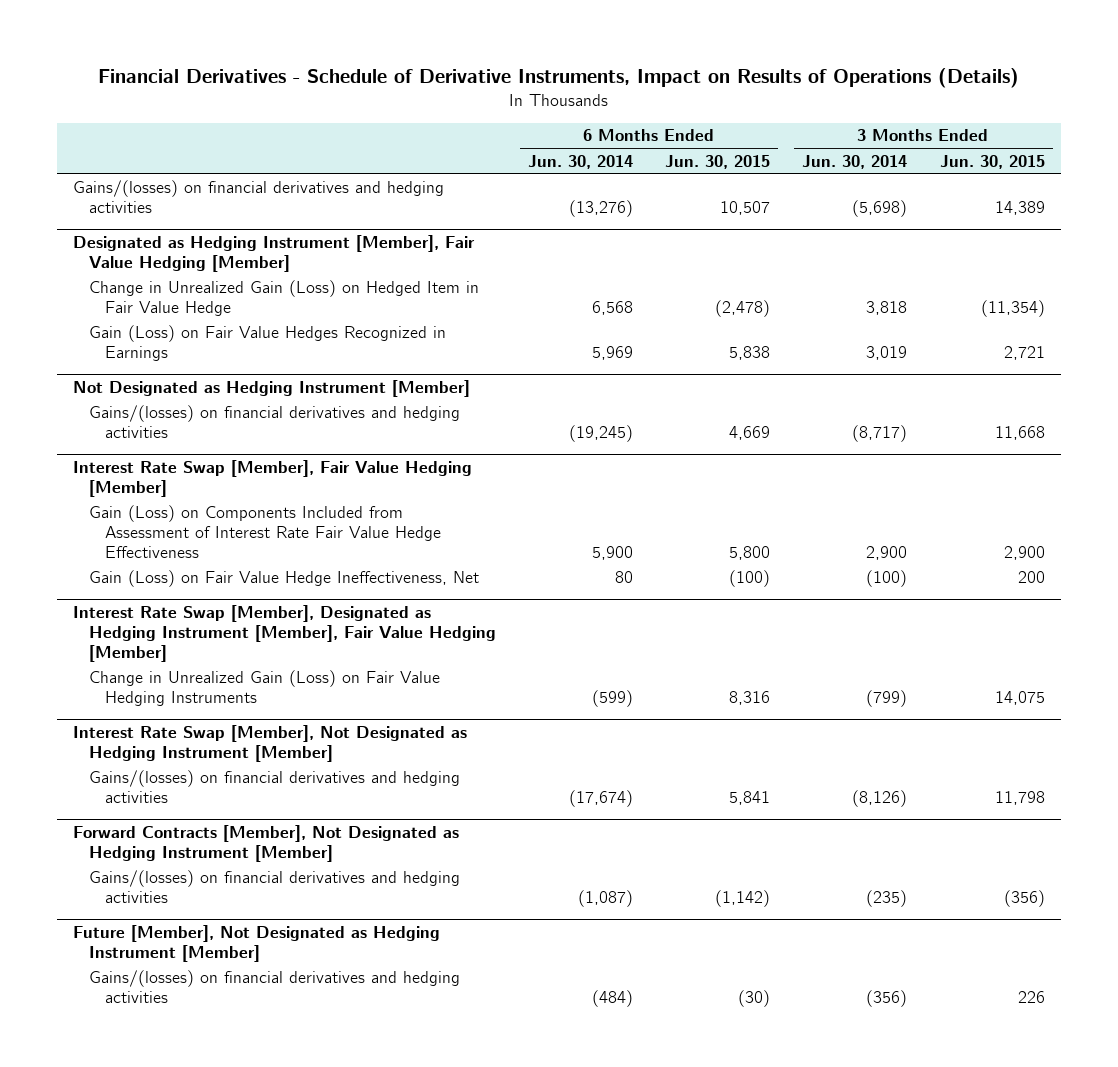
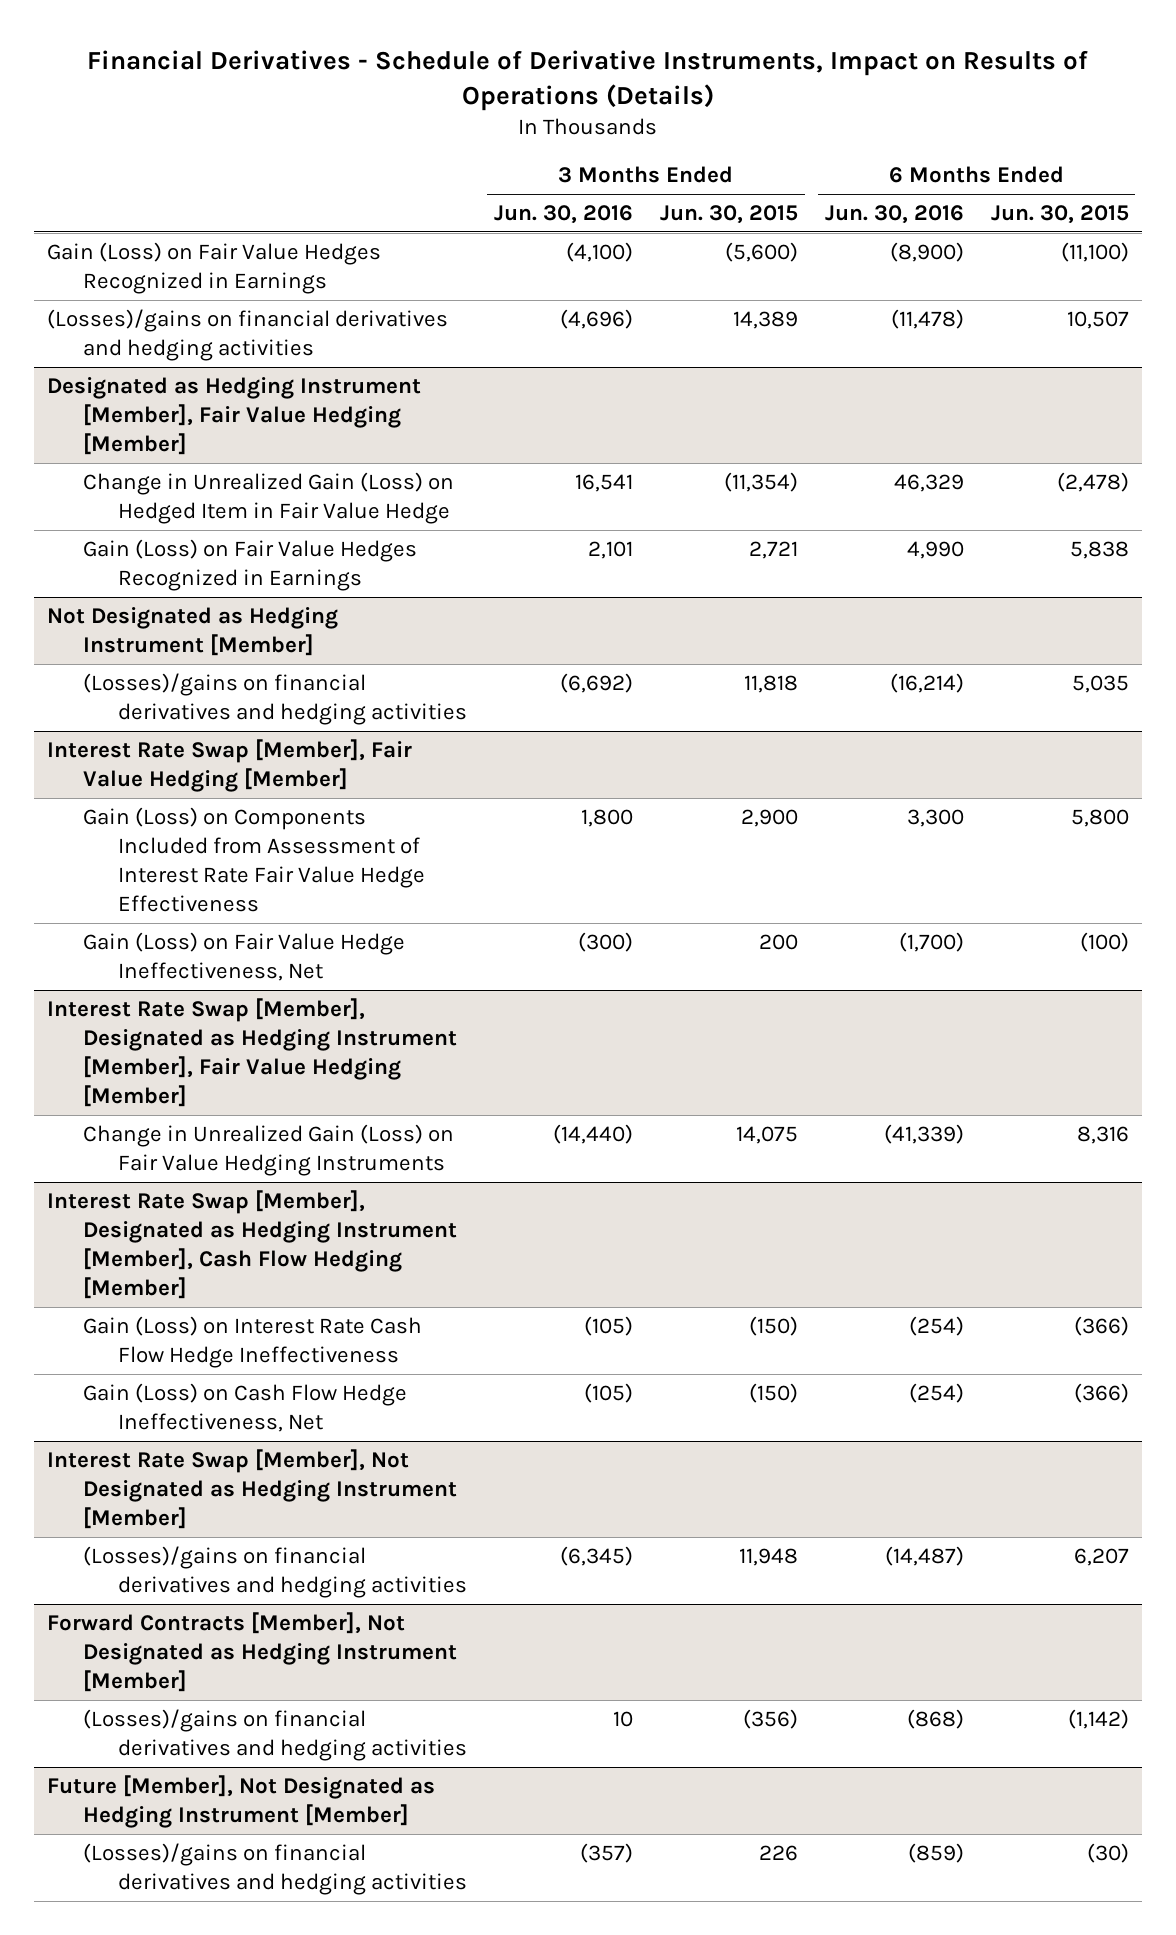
- | 6 Months Ended Jun. 30, 2014 | 6 Months Ended Jun. 30, 2015 | 3 Months Ended Jun. 30, 2014 | 3 Months Ended Jun. 30, 2015
+ | 3 Months Ended Jun. 30, 2016 | 3 Months Ended Jun. 30, 2015 | 6 Months Ended Jun. 30, 2016 | 6 Months Ended Jun. 30, 2015
- Gains/(losses) on financial derivatives and hedging activities | (13,276) | 10,507 | (5,698) | 14,389
+ Gain (Loss) on Fair Value Hedges Recognized in Earnings | (4,100) | (5,600) | (8,900) | (11,100)
+ (Losses)/gains on financial derivatives and hedging activities | (4,696) | 14,389 | (11,478) | 10,507
@ Not Designated as Hedging Instrument [Member]
- Gains/(losses) on financial derivatives and hedging activities | (19,245) | 4,669 | (8,717) | 11,668
+ (Losses)/gains on financial derivatives and hedging activities | (6,692) | 11,818 | (16,214) | 5,035
+ Interest Rate Swap [Member], Designated as Hedging Instrument [Member], Cash Flow Hedging [Member]
+ Gain (Loss) on Interest Rate Cash Flow Hedge Ineffectiveness | (105) | (150) | (254) | (366)
+ Gain (Loss) on Cash Flow Hedge Ineffectiveness, Net | (105) | (150) | (254) | (366)
@ Interest Rate Swap [Member], Not Designated as Hedging Instrument [Member]
- Gains/(losses) on financial derivatives and hedging activities | (17,674) | 5,841 | (8,126) | 11,798
+ (Losses)/gains on financial derivatives and hedging activities | (6,345) | 11,948 | (14,487) | 6,207
@ Forward Contracts [Member], Not Designated as Hedging Instrument [Member]
- Gains/(losses) on financial derivatives and hedging activities | (1,087) | (1,142) | (235) | (356)
+ (Losses)/gains on financial derivatives and hedging activities | 10 | (356) | (868) | (1,142)
@ Future [Member], Not Designated as Hedging Instrument [Member]
- Gains/(losses) on financial derivatives and hedging activities | (484) | (30) | (356) | 226
+ (Losses)/gains on financial derivatives and hedging activities | (357) | 226 | (859) | (30)

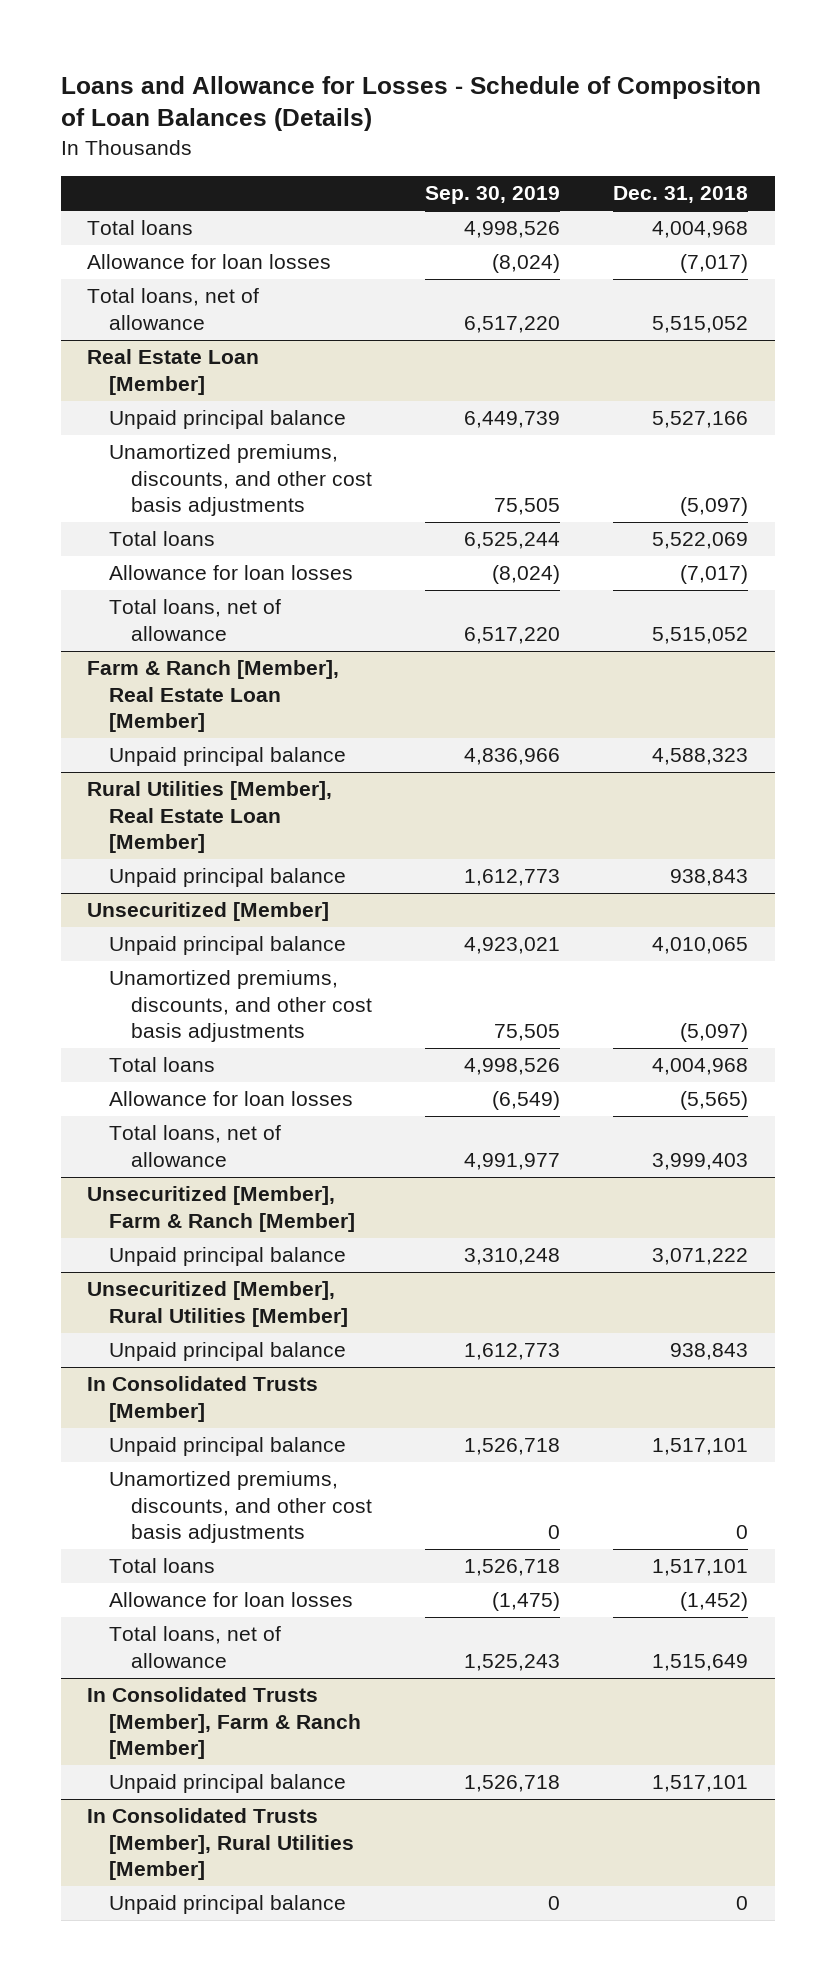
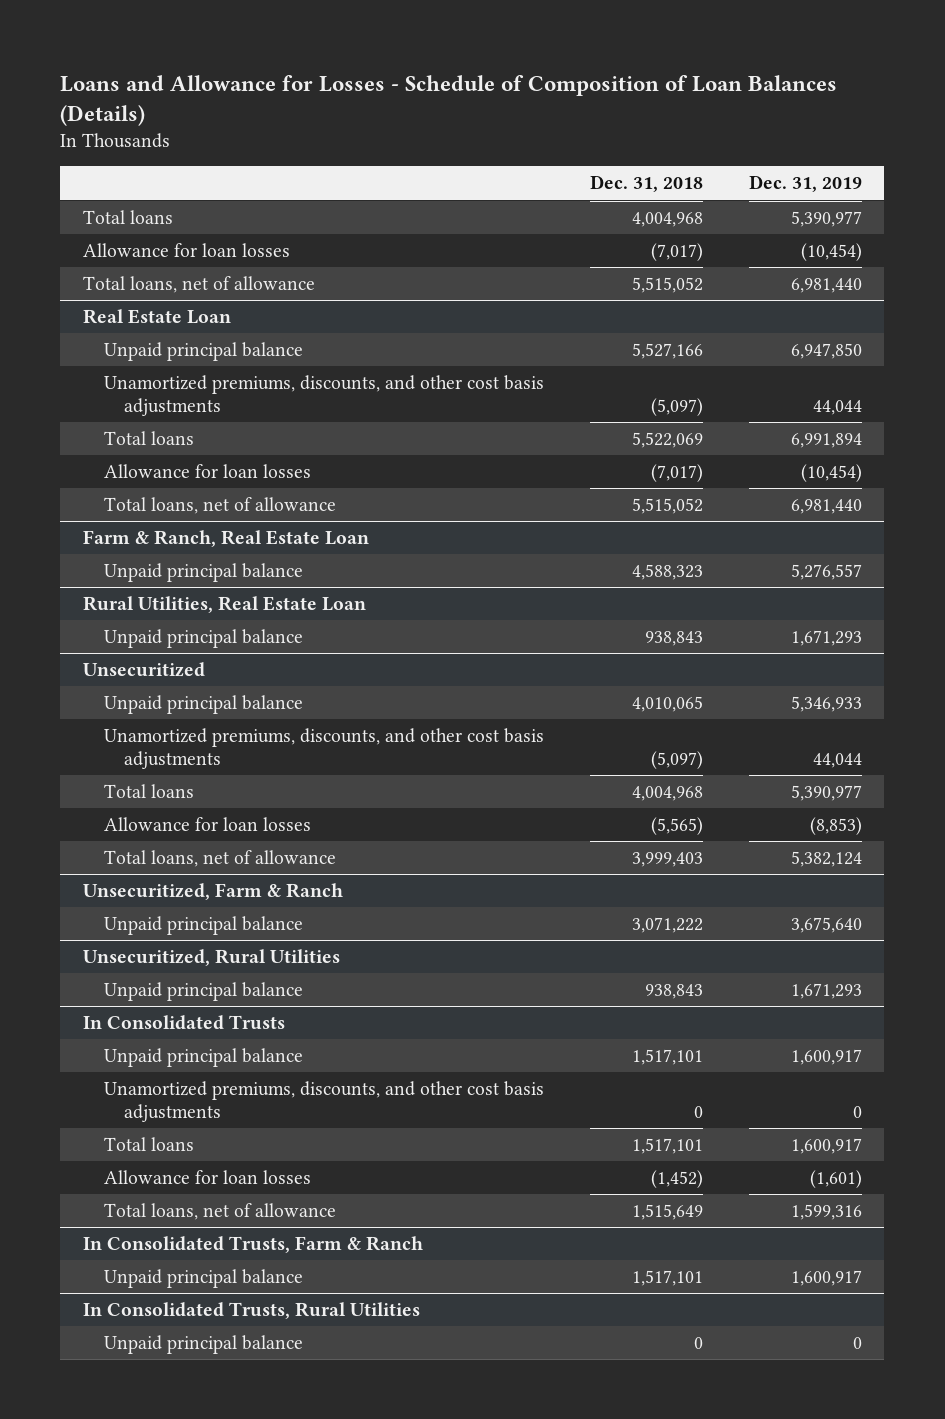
- Loans and Allowance for Losses - Schedule of Compositon of Loan Balances (Details)
+ Loans and Allowance for Losses - Schedule of Composition of Loan Balances (Details)
- | Sep. 30, 2019 | Dec. 31, 2018
+ | Dec. 31, 2018 | Dec. 31, 2019
- Real Estate Loan [Member]
+ Real Estate Loan
- Farm & Ranch [Member], Real Estate Loan [Member]
+ Farm & Ranch, Real Estate Loan
- Rural Utilities [Member], Real Estate Loan [Member]
+ Rural Utilities, Real Estate Loan
- Unsecuritized [Member]
+ Unsecuritized
- Unsecuritized [Member], Farm & Ranch [Member]
+ Unsecuritized, Farm & Ranch
- Unsecuritized [Member], Rural Utilities [Member]
+ Unsecuritized, Rural Utilities
- In Consolidated Trusts [Member]
+ In Consolidated Trusts
- In Consolidated Trusts [Member], Farm & Ranch [Member]
+ In Consolidated Trusts, Farm & Ranch
- In Consolidated Trusts [Member], Rural Utilities [Member]
+ In Consolidated Trusts, Rural Utilities

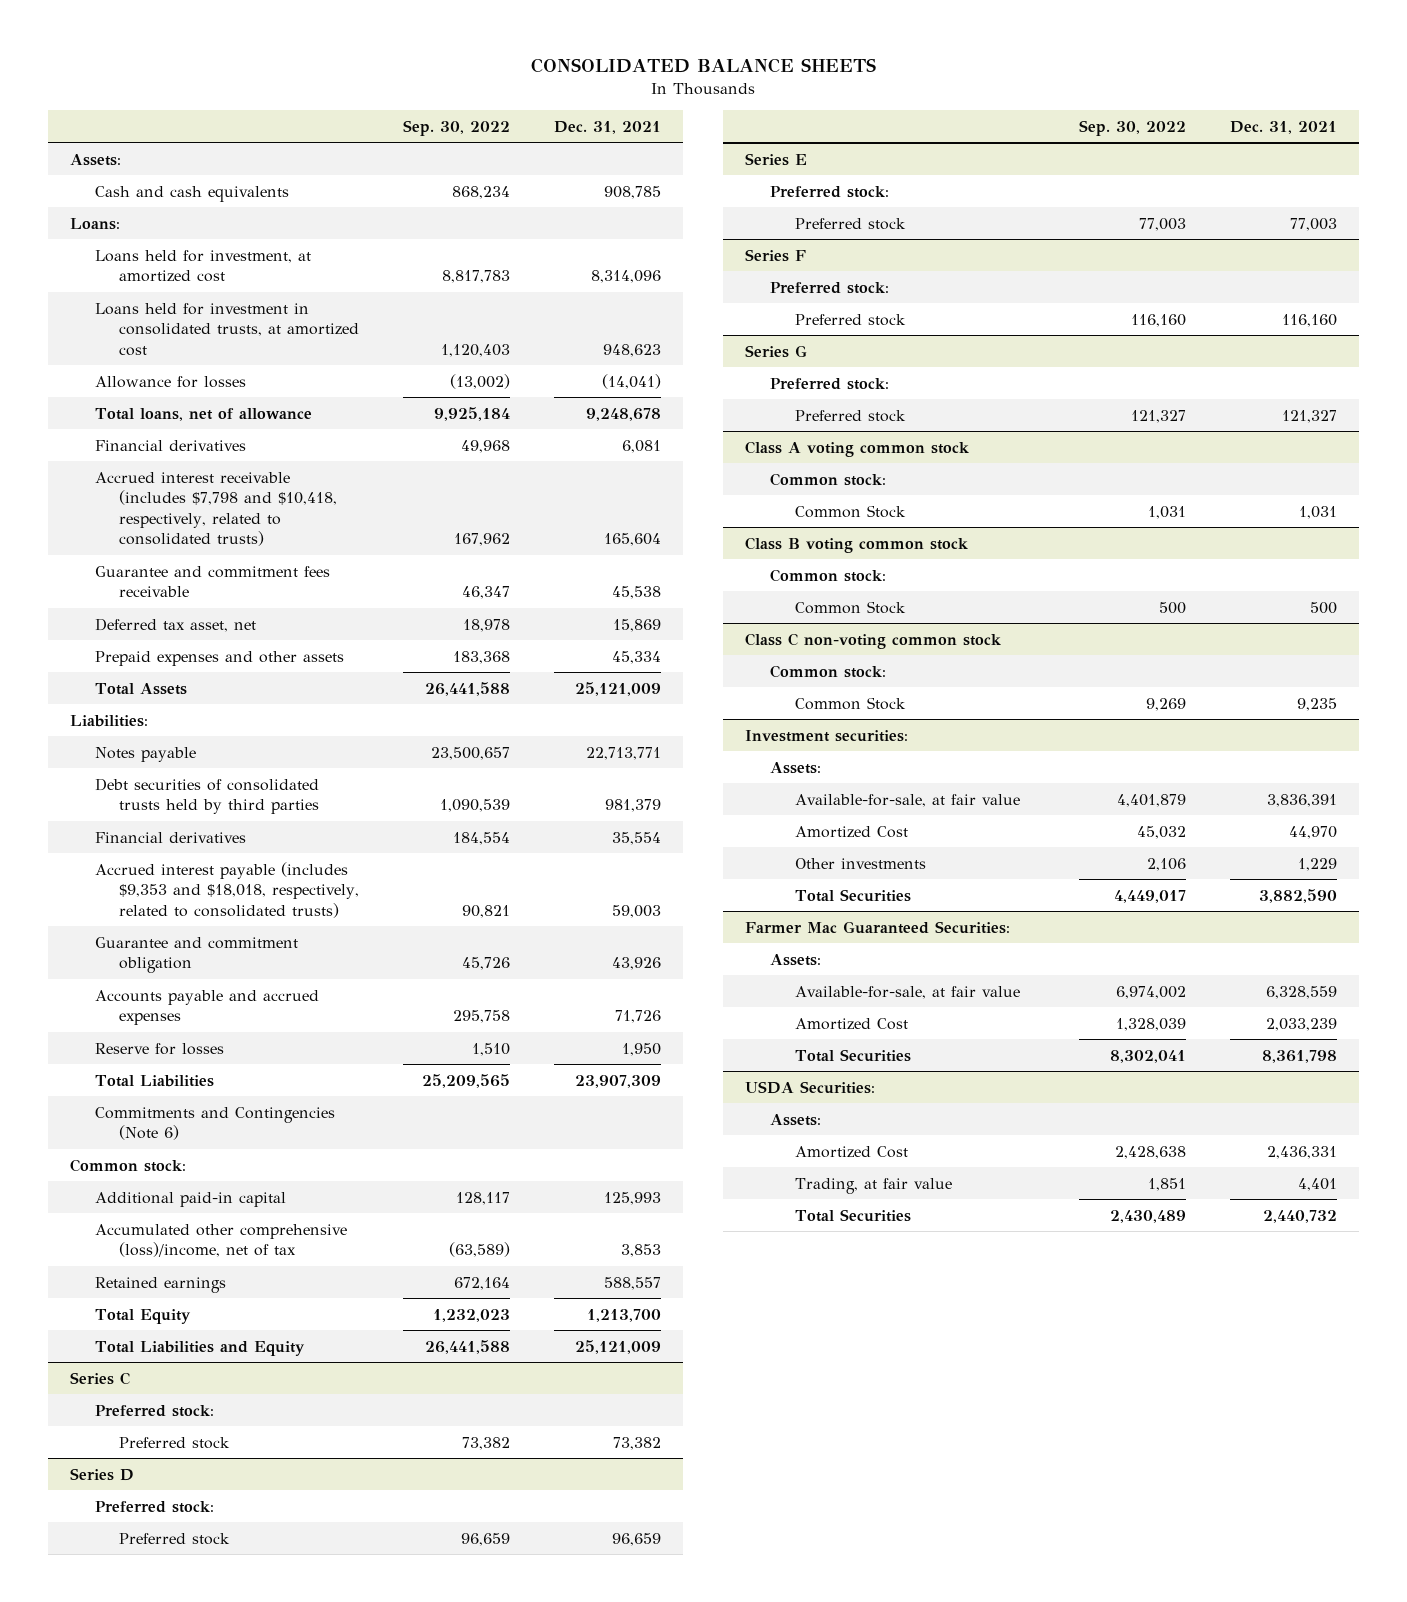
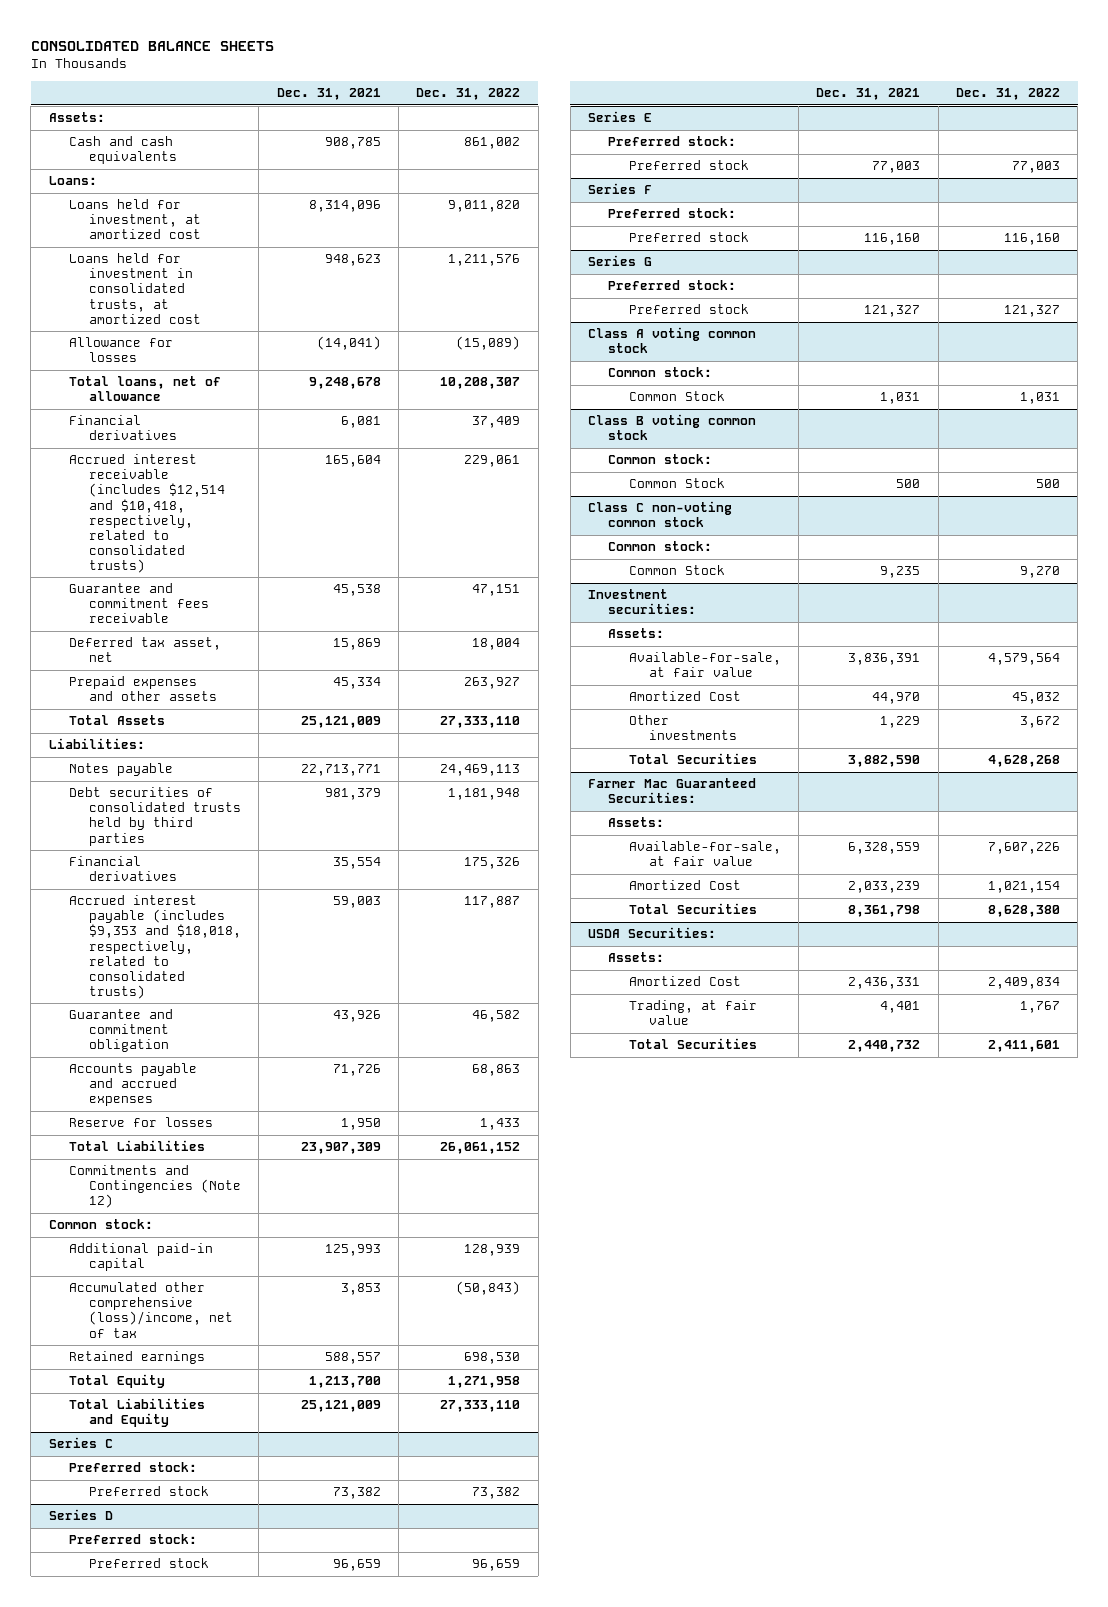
- | Sep. 30, 2022 | Dec. 31, 2021
+ | Dec. 31, 2021 | Dec. 31, 2022
- Accrued interest receivable (includes $7,798 and $10,418, respectively, related to consolidated trusts) | 167,962 | 165,604
+ Accrued interest receivable (includes $12,514 and $10,418, respectively, related to consolidated trusts) | 165,604 | 229,061
- Commitments and Contingencies (Note 6)
+ Commitments and Contingencies (Note 12)

